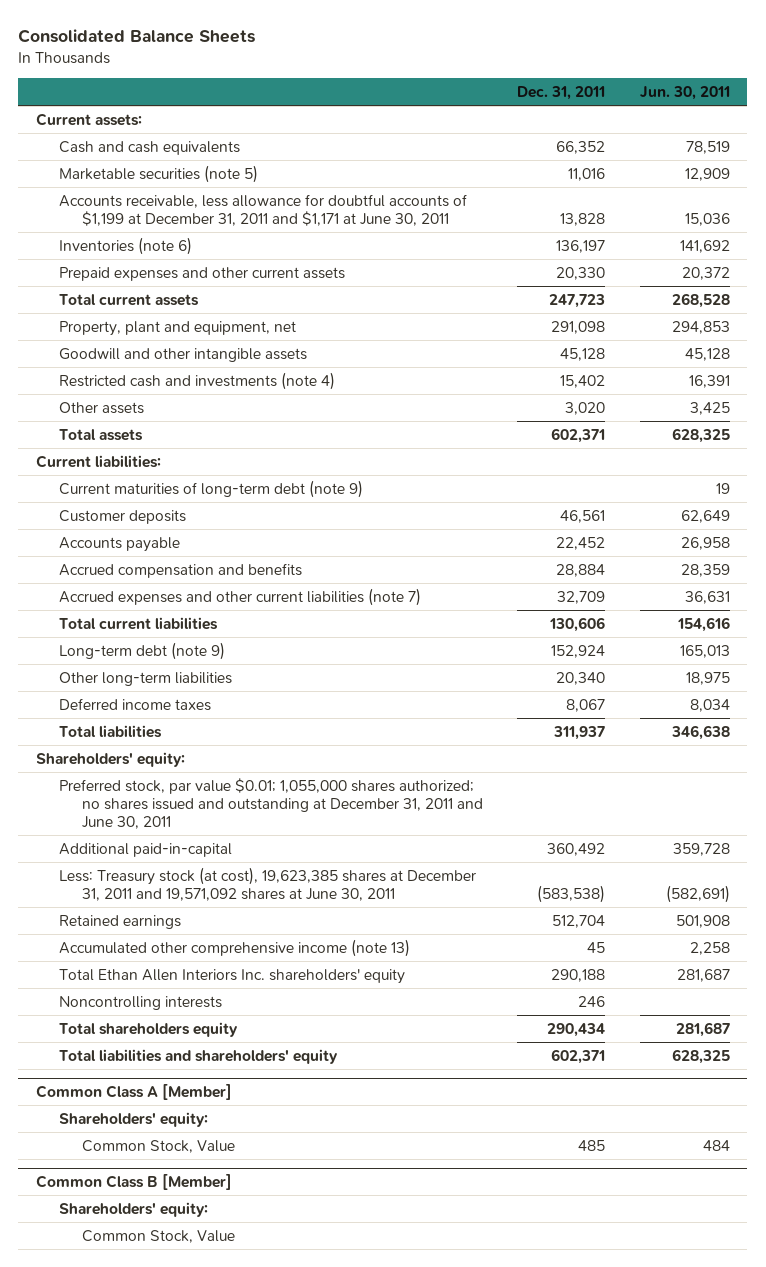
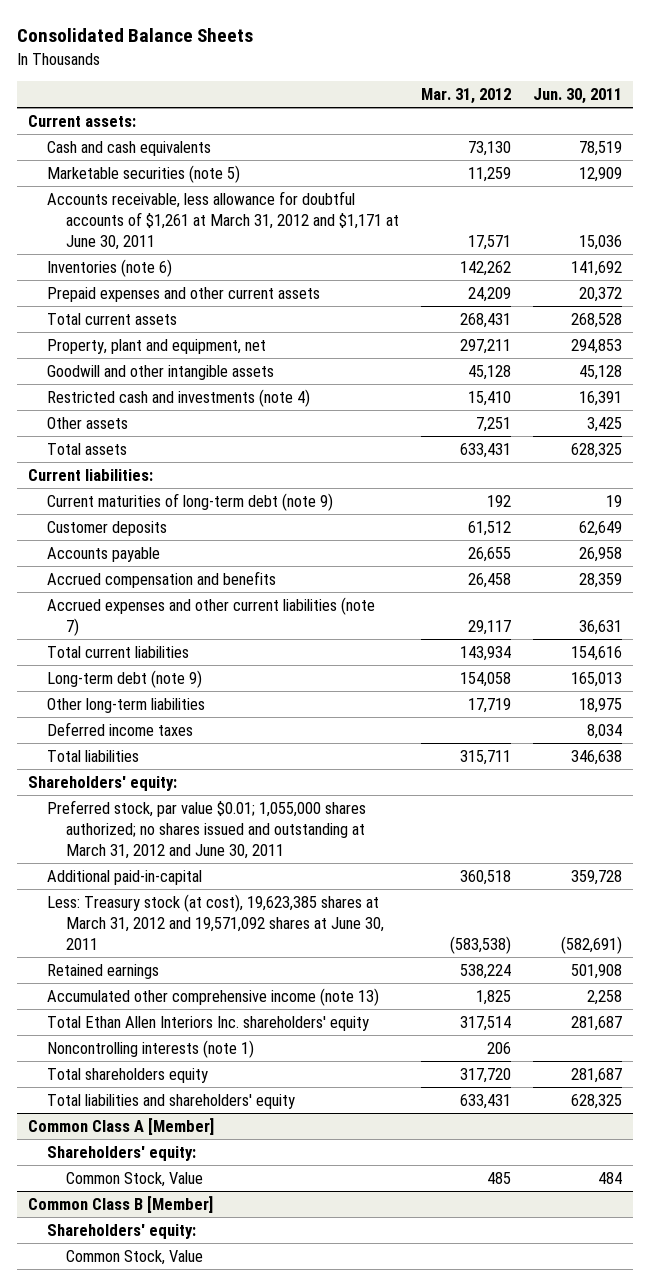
- | Dec. 31, 2011 | Jun. 30, 2011
+ | Mar. 31, 2012 | Jun. 30, 2011
- Accounts receivable, less allowance for doubtful accounts of $1,199 at December 31, 2011 and $1,171 at June 30, 2011 | 13,828 | 15,036
+ Accounts receivable, less allowance for doubtful accounts of $1,261 at March 31, 2012 and $1,171 at June 30, 2011 | 17,571 | 15,036
- Preferred stock, par value $0.01; 1,055,000 shares authorized; no shares issued and outstanding at December 31, 2011 and June 30, 2011
+ Preferred stock, par value $0.01; 1,055,000 shares authorized; no shares issued and outstanding at March 31, 2012 and June 30, 2011
- Less: Treasury stock (at cost), 19,623,385 shares at December 31, 2011 and 19,571,092 shares at June 30, 2011 | (583,538) | (582,691)
+ Less: Treasury stock (at cost), 19,623,385 shares at March 31, 2012 and 19,571,092 shares at June 30, 2011 | (583,538) | (582,691)
- Noncontrolling interests | 246 |
+ Noncontrolling interests (note 1) | 206 |

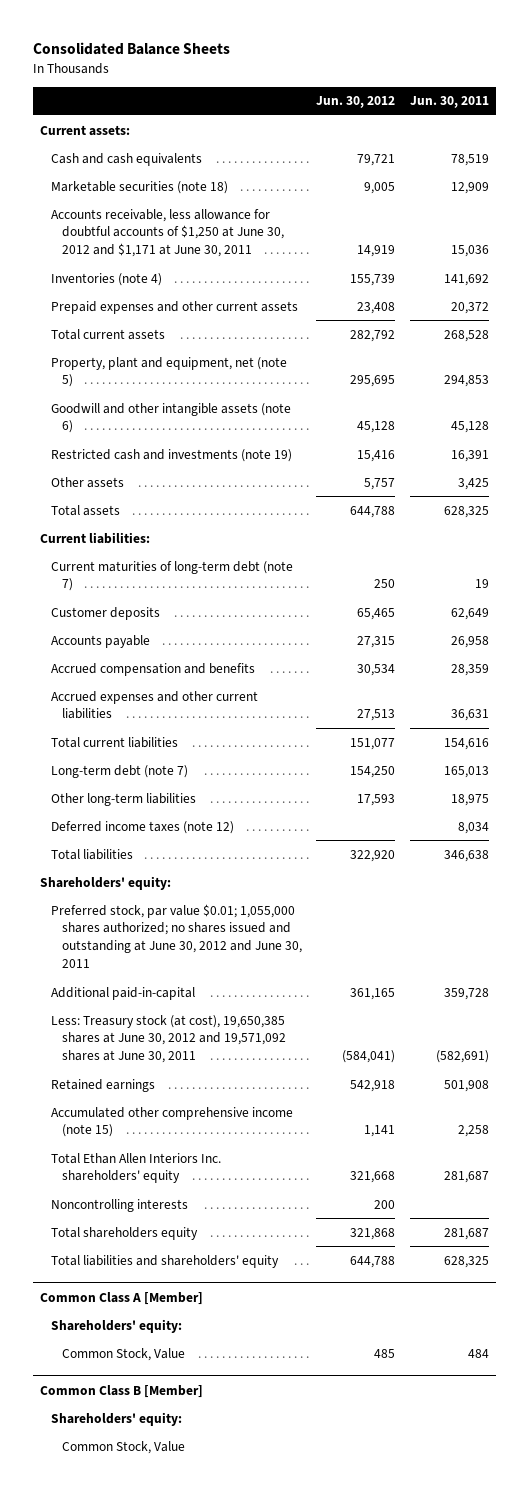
- | Mar. 31, 2012 | Jun. 30, 2011
+ | Jun. 30, 2012 | Jun. 30, 2011
- Marketable securities (note 5) | 11,259 | 12,909
- Accounts receivable, less allowance for doubtful accounts of $1,261 at March 31, 2012 and $1,171 at June 30, 2011 | 17,571 | 15,036
- Inventories (note 6) | 142,262 | 141,692
+ Marketable securities (note 18) | 9,005 | 12,909
+ Accounts receivable, less allowance for doubtful accounts of $1,250 at June 30, 2012 and $1,171 at June 30, 2011 | 14,919 | 15,036
+ Inventories (note 4) | 155,739 | 141,692
- Property, plant and equipment, net | 297,211 | 294,853
- Goodwill and other intangible assets | 45,128 | 45,128
- Restricted cash and investments (note 4) | 15,410 | 16,391
+ Property, plant and equipment, net (note 5) | 295,695 | 294,853
+ Goodwill and other intangible assets (note 6) | 45,128 | 45,128
+ Restricted cash and investments (note 19) | 15,416 | 16,391
- Current maturities of long-term debt (note 9) | 192 | 19
+ Current maturities of long-term debt (note 7) | 250 | 19
- Accrued expenses and other current liabilities (note 7) | 29,117 | 36,631
+ Accrued expenses and other current liabilities | 27,513 | 36,631
- Long-term debt (note 9) | 154,058 | 165,013
+ Long-term debt (note 7) | 154,250 | 165,013
- Deferred income taxes | | 8,034
+ Deferred income taxes (note 12) | | 8,034
- Preferred stock, par value $0.01; 1,055,000 shares authorized; no shares issued and outstanding at March 31, 2012 and June 30, 2011
+ Preferred stock, par value $0.01; 1,055,000 shares authorized; no shares issued and outstanding at June 30, 2012 and June 30, 2011
- Less: Treasury stock (at cost), 19,623,385 shares at March 31, 2012 and 19,571,092 shares at June 30, 2011 | (583,538) | (582,691)
+ Less: Treasury stock (at cost), 19,650,385 shares at June 30, 2012 and 19,571,092 shares at June 30, 2011 | (584,041) | (582,691)
- Accumulated other comprehensive income (note 13) | 1,825 | 2,258
+ Accumulated other comprehensive income (note 15) | 1,141 | 2,258
- Noncontrolling interests (note 1) | 206 |
+ Noncontrolling interests | 200 |

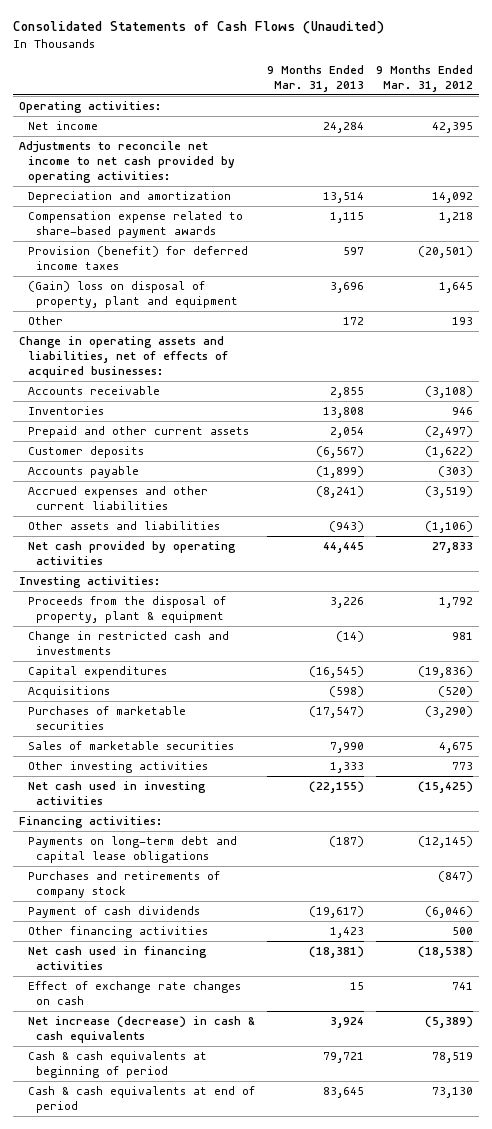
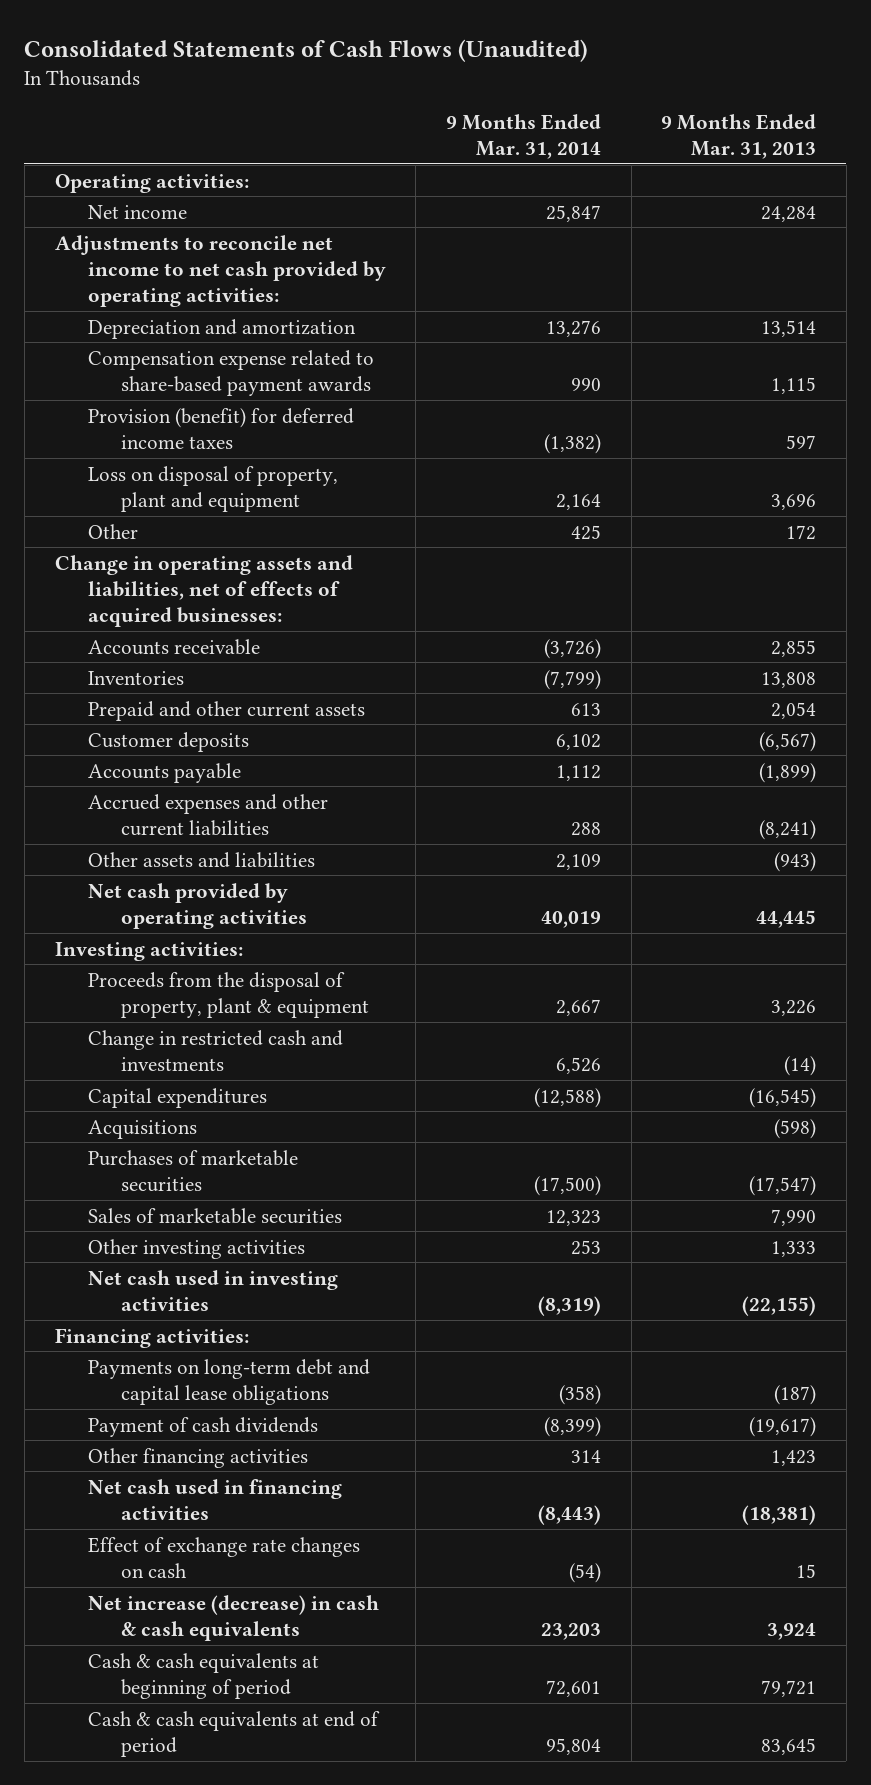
- | 9 Months Ended Mar. 31, 2013 | 9 Months Ended Mar. 31, 2012
+ | 9 Months Ended Mar. 31, 2014 | 9 Months Ended Mar. 31, 2013
- (Gain) loss on disposal of property, plant and equipment | 3,696 | 1,645
+ Loss on disposal of property, plant and equipment | 2,164 | 3,696
- Purchases and retirements of company stock | | (847)

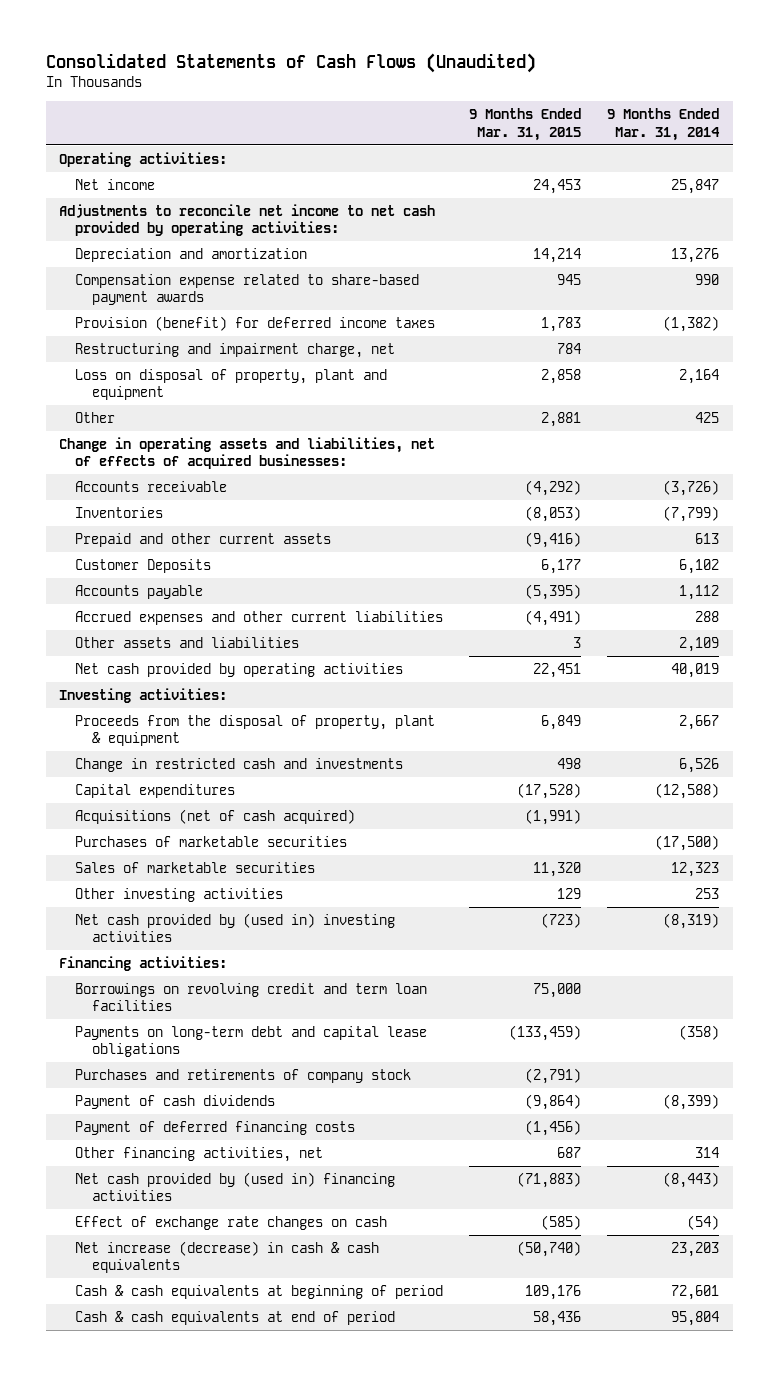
- | 9 Months Ended Mar. 31, 2014 | 9 Months Ended Mar. 31, 2013
+ | 9 Months Ended Mar. 31, 2015 | 9 Months Ended Mar. 31, 2014
+ Restructuring and impairment charge, net | 784 |
- Customer deposits | 6,102 | (6,567)
+ Customer Deposits | 6,177 | 6,102
- Acquisitions | | (598)
+ Acquisitions (net of cash acquired) | (1,991) |
- Net cash used in investing activities | (8,319) | (22,155)
+ Net cash provided by (used in) investing activities | (723) | (8,319)
+ Borrowings on revolving credit and term loan facilities | 75,000 |
+ Purchases and retirements of company stock | (2,791) |
- Other financing activities | 314 | 1,423
- Net cash used in financing activities | (8,443) | (18,381)
+ Payment of deferred financing costs | (1,456) |
+ Other financing activities, net | 687 | 314
+ Net cash provided by (used in) financing activities | (71,883) | (8,443)

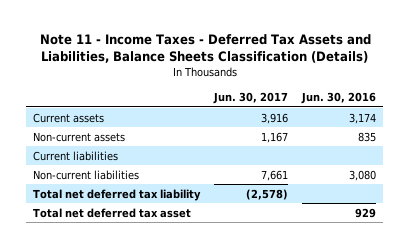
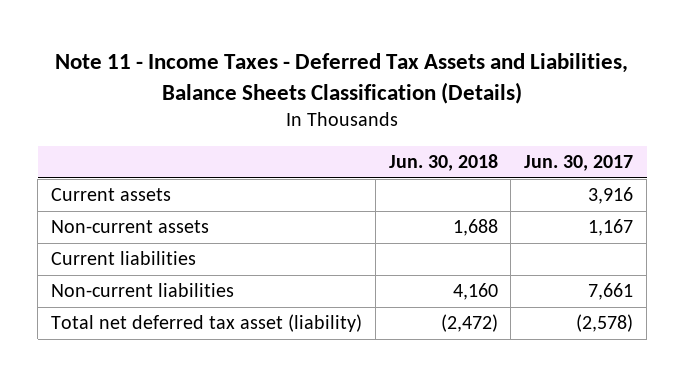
- | Jun. 30, 2017 | Jun. 30, 2016
+ | Jun. 30, 2018 | Jun. 30, 2017
- Total net deferred tax liability | (2,578) |
- Total net deferred tax asset | | 929
+ Total net deferred tax asset (liability) | (2,472) | (2,578)

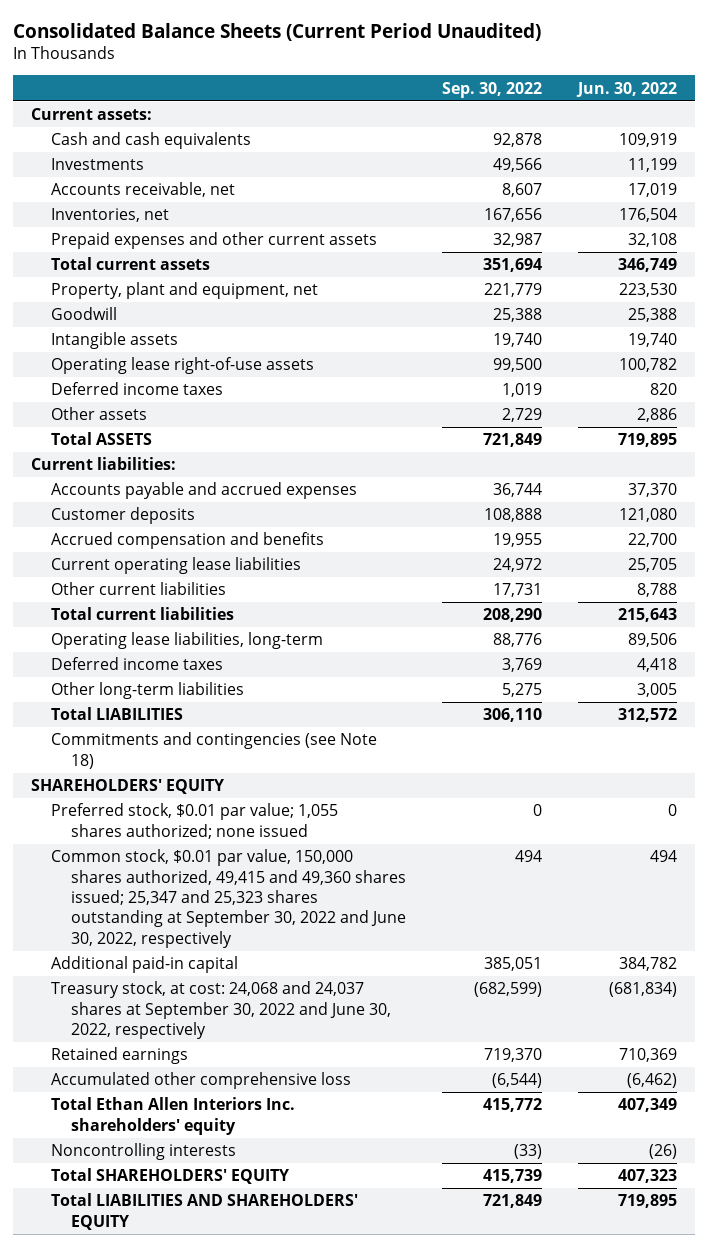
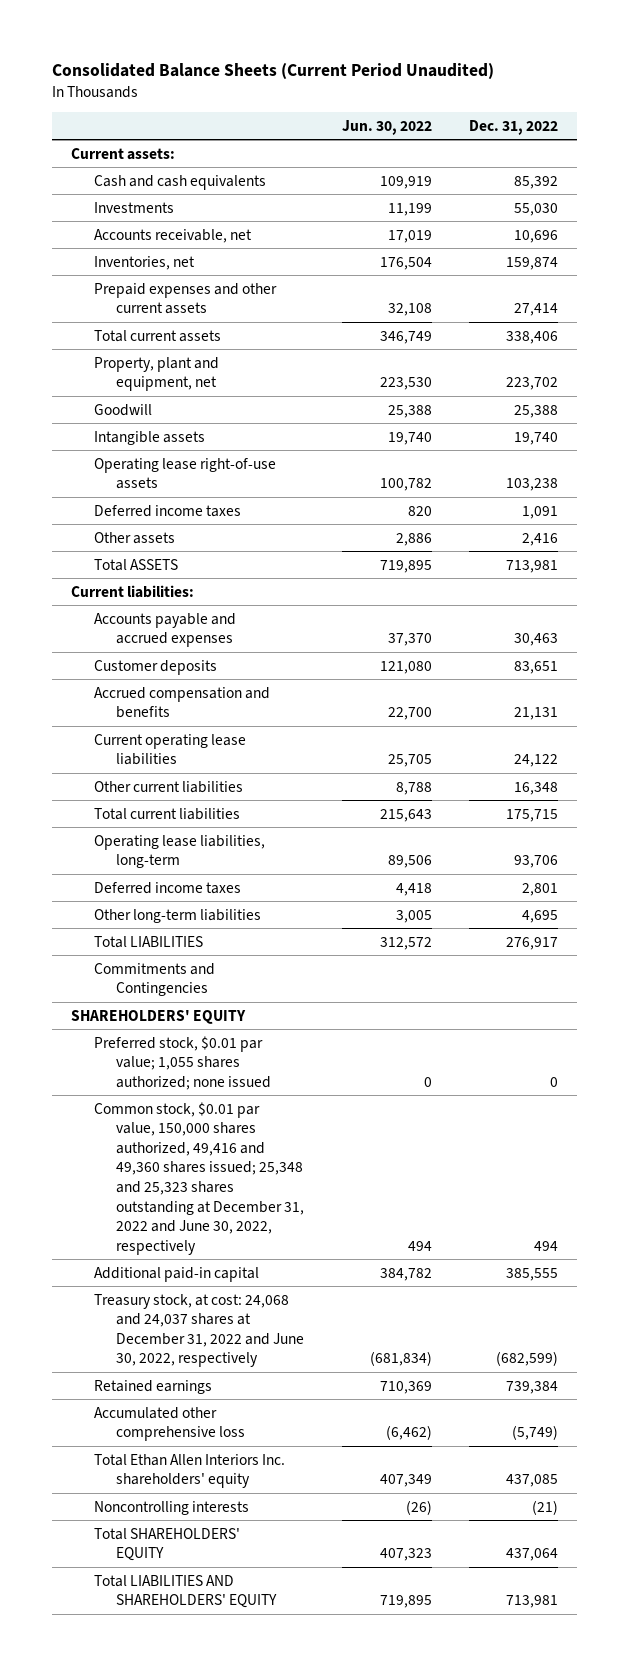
- | Sep. 30, 2022 | Jun. 30, 2022
+ | Jun. 30, 2022 | Dec. 31, 2022
- Commitments and contingencies (see Note 18)
+ Commitments and Contingencies
- Common stock, $0.01 par value, 150,000 shares authorized, 49,415 and 49,360 shares issued; 25,347 and 25,323 shares outstanding at September 30, 2022 and June 30, 2022, respectively | 494 | 494
+ Common stock, $0.01 par value, 150,000 shares authorized, 49,416 and 49,360 shares issued; 25,348 and 25,323 shares outstanding at December 31, 2022 and June 30, 2022, respectively | 494 | 494
- Treasury stock, at cost: 24,068 and 24,037 shares at September 30, 2022 and June 30, 2022, respectively | (682,599) | (681,834)
+ Treasury stock, at cost: 24,068 and 24,037 shares at December 31, 2022 and June 30, 2022, respectively | (681,834) | (682,599)

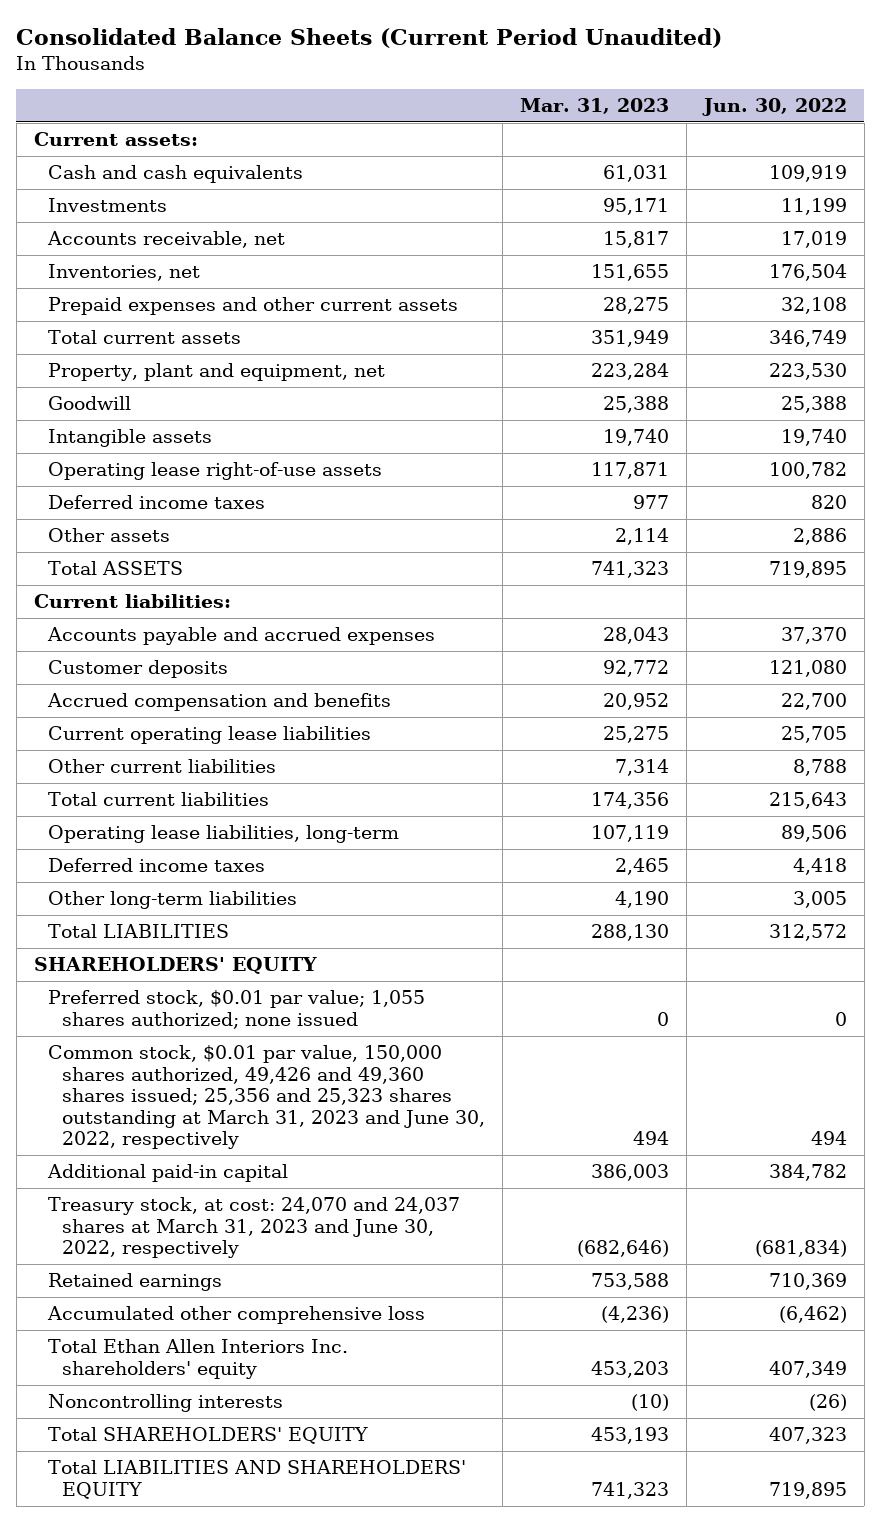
- | Jun. 30, 2022 | Dec. 31, 2022
+ | Mar. 31, 2023 | Jun. 30, 2022
- Commitments and Contingencies
- Common stock, $0.01 par value, 150,000 shares authorized, 49,416 and 49,360 shares issued; 25,348 and 25,323 shares outstanding at December 31, 2022 and June 30, 2022, respectively | 494 | 494
+ Common stock, $0.01 par value, 150,000 shares authorized, 49,426 and 49,360 shares issued; 25,356 and 25,323 shares outstanding at March 31, 2023 and June 30, 2022, respectively | 494 | 494
- Treasury stock, at cost: 24,068 and 24,037 shares at December 31, 2022 and June 30, 2022, respectively | (681,834) | (682,599)
+ Treasury stock, at cost: 24,070 and 24,037 shares at March 31, 2023 and June 30, 2022, respectively | (682,646) | (681,834)

